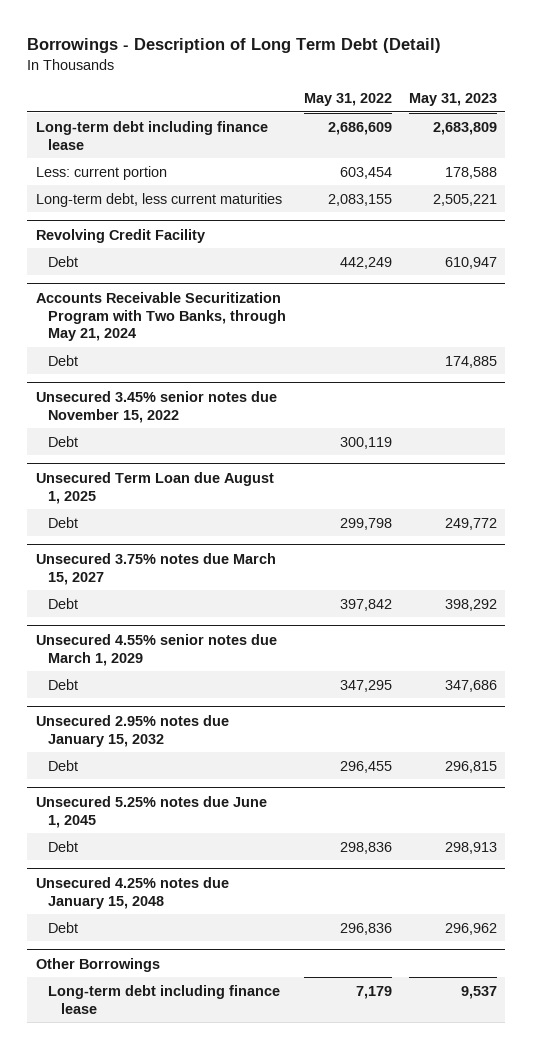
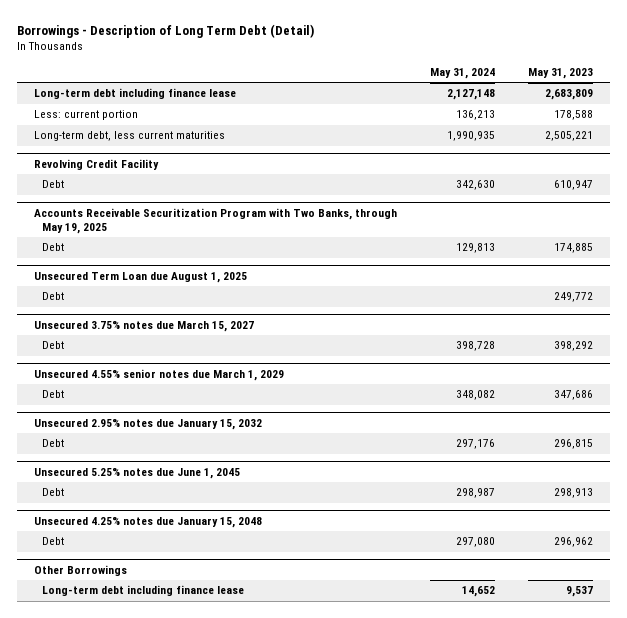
- | May 31, 2022 | May 31, 2023
+ | May 31, 2024 | May 31, 2023
- Accounts Receivable Securitization Program with Two Banks, through May 21, 2024
+ Accounts Receivable Securitization Program with Two Banks, through May 19, 2025
- Unsecured 3.45% senior notes due November 15, 2022
- Debt | 300,119 |

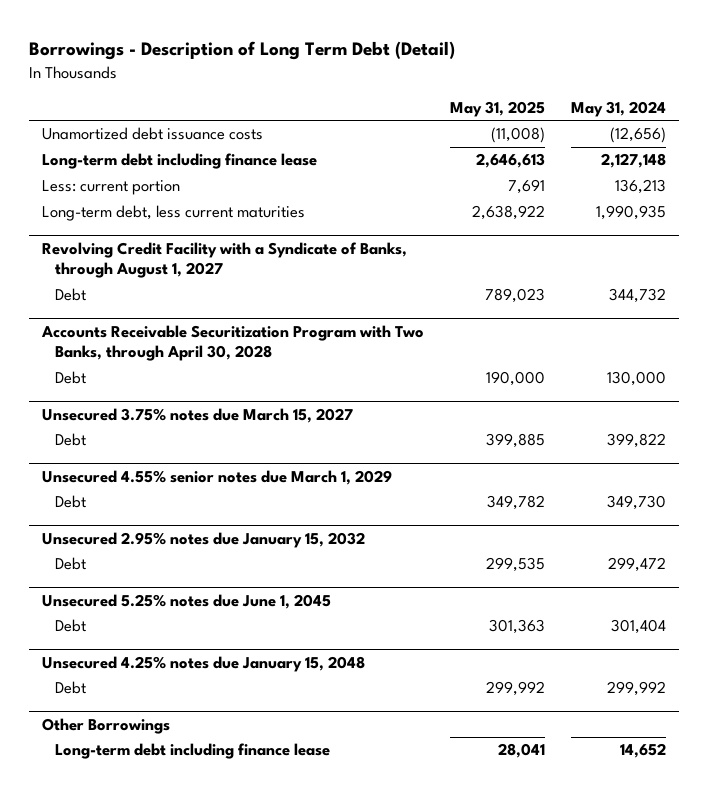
- | May 31, 2024 | May 31, 2023
+ | May 31, 2025 | May 31, 2024
+ Unamortized debt issuance costs | (11,008) | (12,656)
- Revolving Credit Facility
- Debt | 342,630 | 610,947
- Accounts Receivable Securitization Program with Two Banks, through May 19, 2025
- Debt | 129,813 | 174,885
- Unsecured Term Loan due August 1, 2025
- Debt | | 249,772
+ Revolving Credit Facility with a Syndicate of Banks, through August 1, 2027
+ Debt | 789,023 | 344,732
+ Accounts Receivable Securitization Program with Two Banks, through April 30, 2028
+ Debt | 190,000 | 130,000
@ Unsecured 3.75% notes due March 15, 2027
- Debt | 398,728 | 398,292
+ Debt | 399,885 | 399,822
@ Unsecured 4.55% senior notes due March 1, 2029
- Debt | 348,082 | 347,686
+ Debt | 349,782 | 349,730
@ Unsecured 2.95% notes due January 15, 2032
- Debt | 297,176 | 296,815
+ Debt | 299,535 | 299,472
@ Unsecured 5.25% notes due June 1, 2045
- Debt | 298,987 | 298,913
+ Debt | 301,363 | 301,404
@ Unsecured 4.25% notes due January 15, 2048
- Debt | 297,080 | 296,962
+ Debt | 299,992 | 299,992

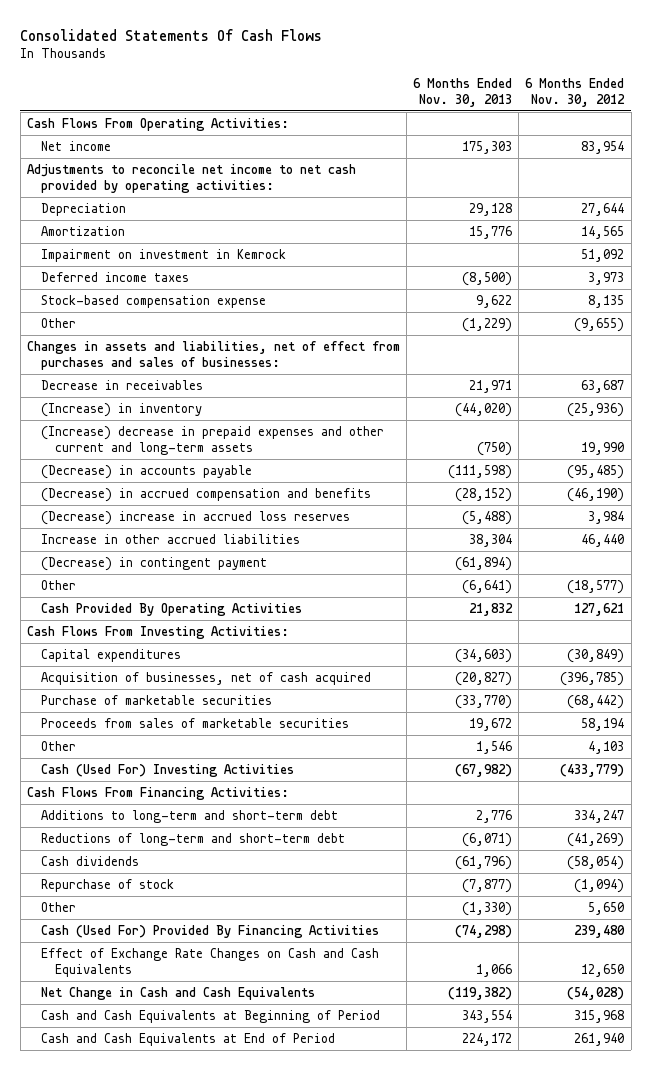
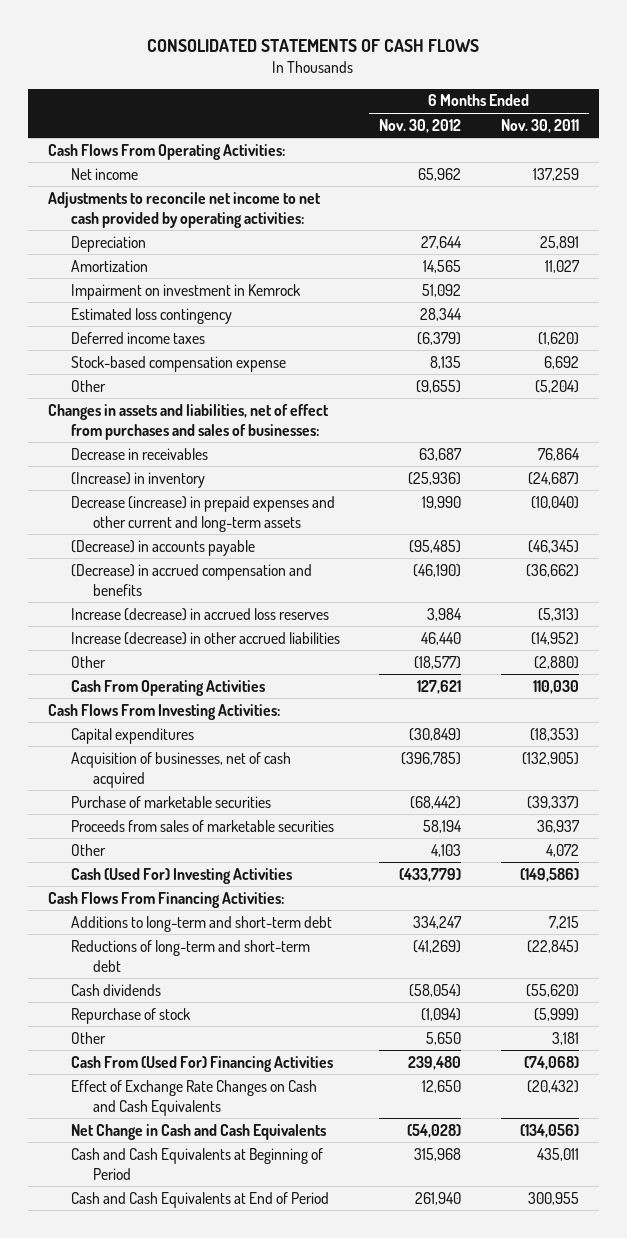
- Consolidated Statements Of Cash Flows
+ CONSOLIDATED STATEMENTS OF CASH FLOWS
- | 6 Months Ended Nov. 30, 2013 | 6 Months Ended Nov. 30, 2012
+ | 6 Months Ended Nov. 30, 2012 | 6 Months Ended Nov. 30, 2011
- Net income | 175,303 | 83,954
+ Net income | 65,962 | 137,259
- Deferred income taxes | (8,500) | 3,973
+ Estimated loss contingency | 28,344 |
+ Deferred income taxes | (6,379) | (1,620)
- (Increase) decrease in prepaid expenses and other current and long-term assets | (750) | 19,990
+ Decrease (increase) in prepaid expenses and other current and long-term assets | 19,990 | (10,040)
- (Decrease) increase in accrued loss reserves | (5,488) | 3,984
- Increase in other accrued liabilities | 38,304 | 46,440
- (Decrease) in contingent payment | (61,894) |
+ Increase (decrease) in accrued loss reserves | 3,984 | (5,313)
+ Increase (decrease) in other accrued liabilities | 46,440 | (14,952)
- Cash Provided By Operating Activities | 21,832 | 127,621
+ Cash From Operating Activities | 127,621 | 110,030
- Cash (Used For) Provided By Financing Activities | (74,298) | 239,480
+ Cash From (Used For) Financing Activities | 239,480 | (74,068)

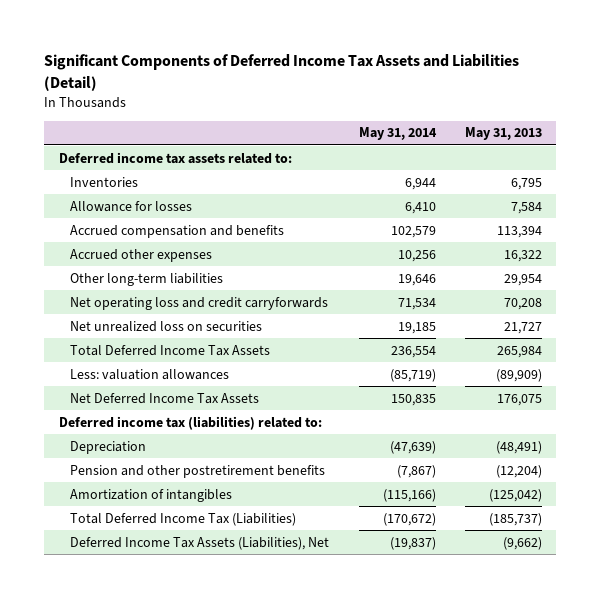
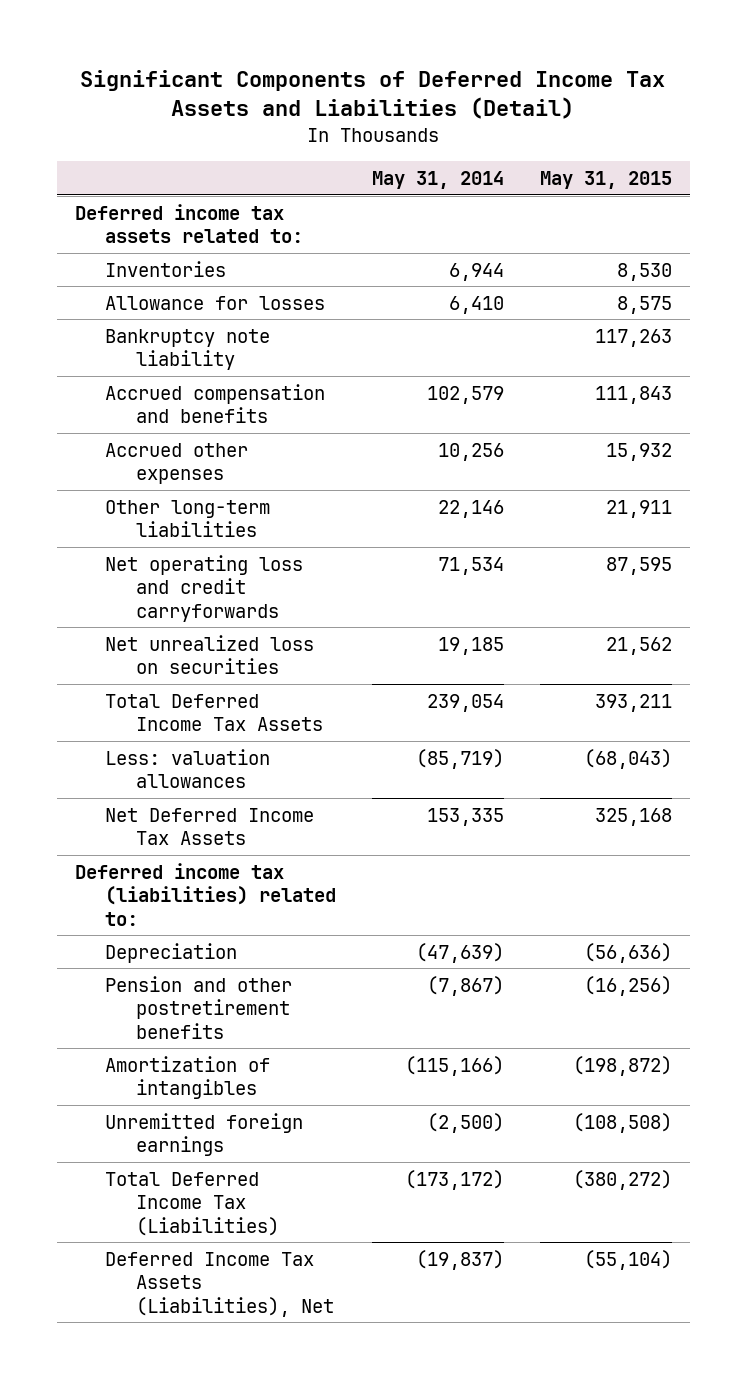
- | May 31, 2014 | May 31, 2013
+ | May 31, 2014 | May 31, 2015
+ Bankruptcy note liability | | 117,263
- Other long-term liabilities | 19,646 | 29,954
+ Other long-term liabilities | 22,146 | 21,911
- Total Deferred Income Tax Assets | 236,554 | 265,984
+ Total Deferred Income Tax Assets | 239,054 | 393,211
- Net Deferred Income Tax Assets | 150,835 | 176,075
+ Net Deferred Income Tax Assets | 153,335 | 325,168
- Total Deferred Income Tax (Liabilities) | (170,672) | (185,737)
+ Unremitted foreign earnings | (2,500) | (108,508)
+ Total Deferred Income Tax (Liabilities) | (173,172) | (380,272)

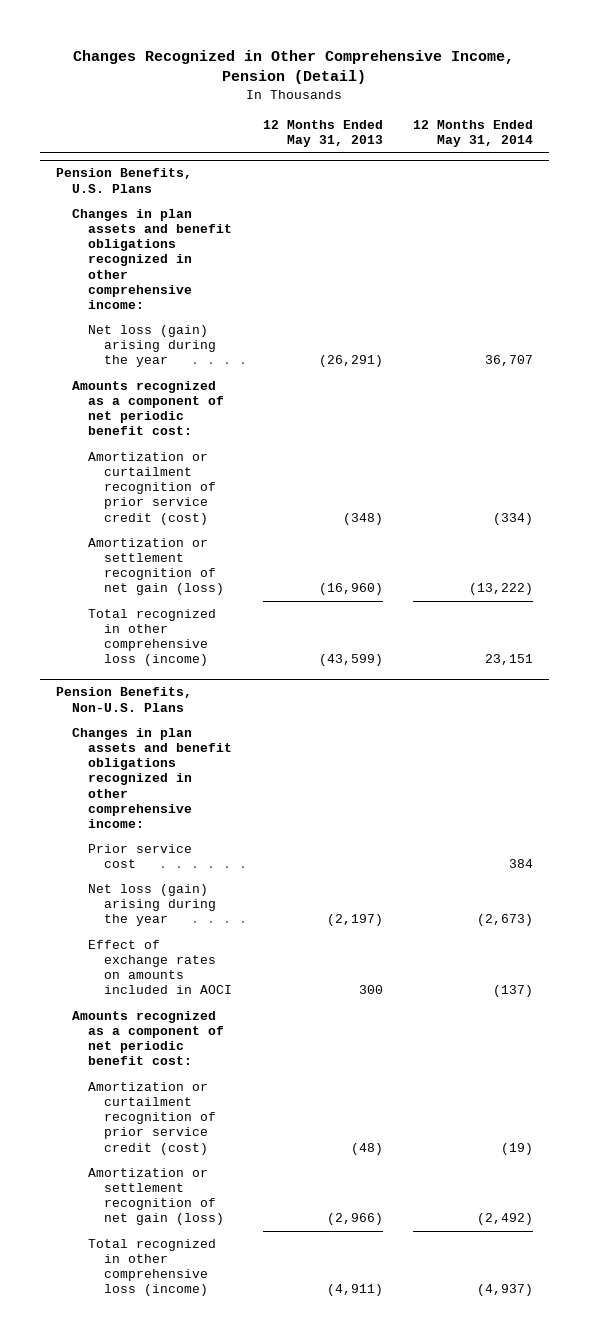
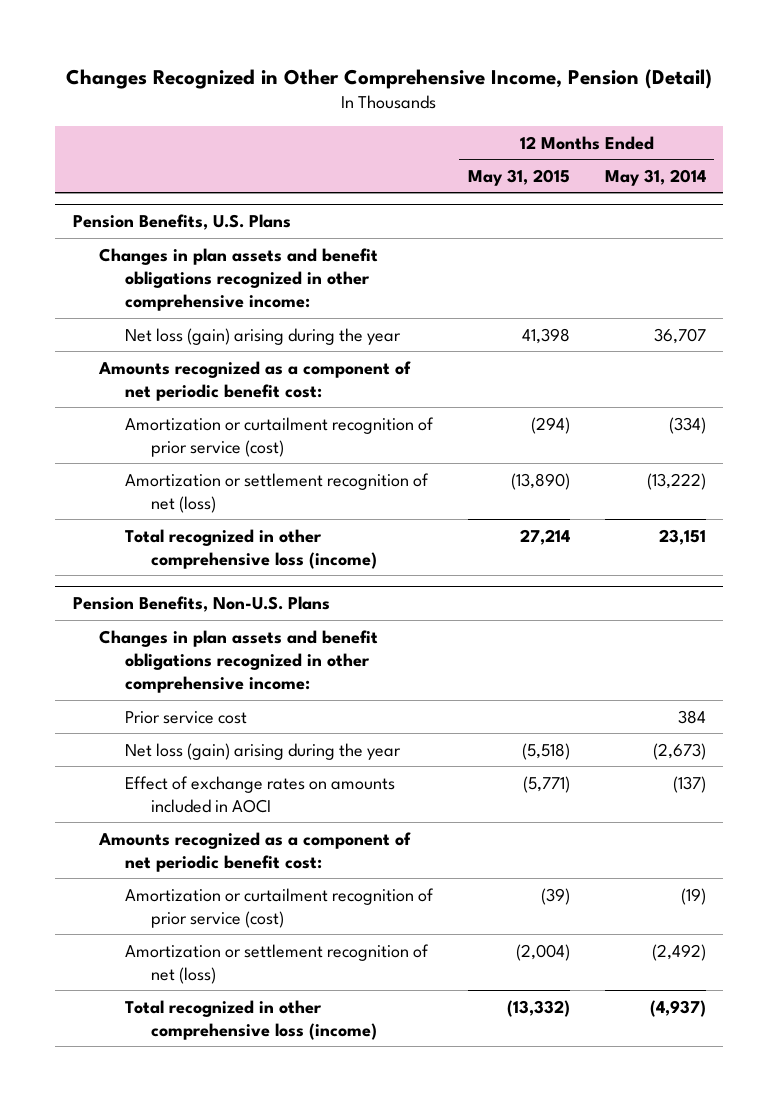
- | 12 Months Ended May 31, 2013 | 12 Months Ended May 31, 2014
+ | 12 Months Ended May 31, 2015 | 12 Months Ended May 31, 2014
@ Pension Benefits, U.S. Plans
- Amortization or curtailment recognition of prior service credit (cost) | (348) | (334)
- Amortization or settlement recognition of net gain (loss) | (16,960) | (13,222)
+ Amortization or curtailment recognition of prior service (cost) | (294) | (334)
+ Amortization or settlement recognition of net (loss) | (13,890) | (13,222)
@ Pension Benefits, Non-U.S. Plans
- Amortization or curtailment recognition of prior service credit (cost) | (48) | (19)
- Amortization or settlement recognition of net gain (loss) | (2,966) | (2,492)
+ Amortization or curtailment recognition of prior service (cost) | (39) | (19)
+ Amortization or settlement recognition of net (loss) | (2,004) | (2,492)

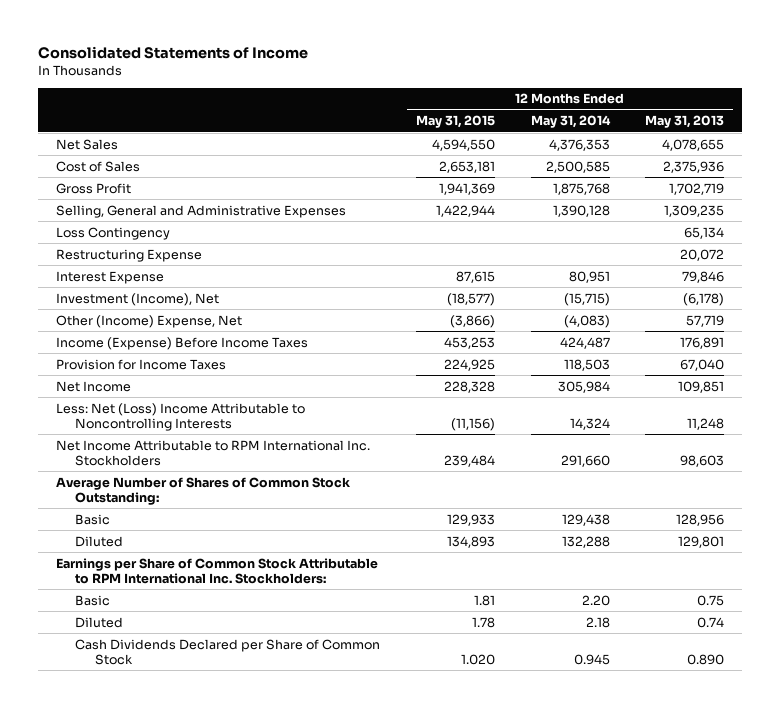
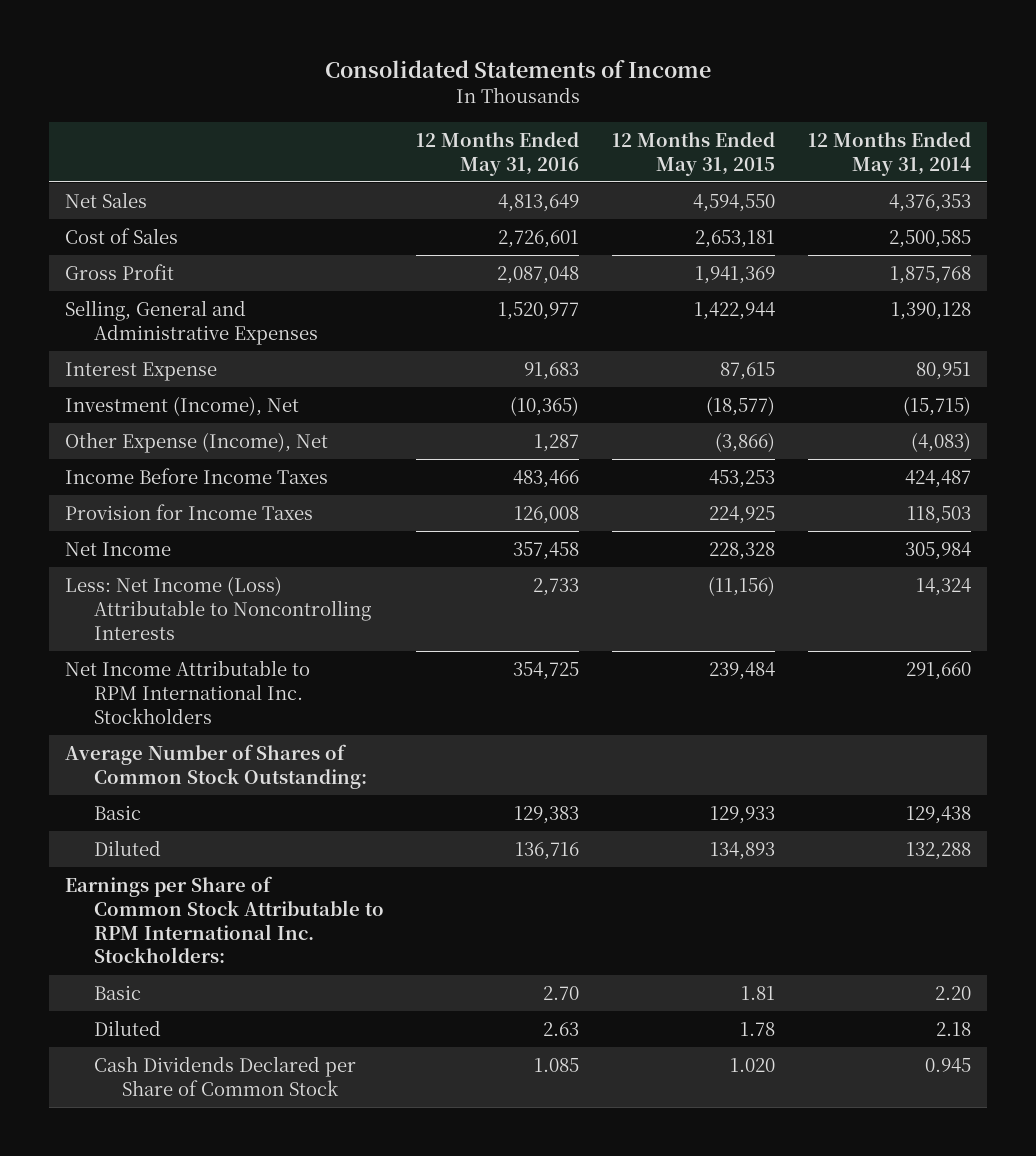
- | 12 Months Ended May 31, 2015 | 12 Months Ended May 31, 2014 | 12 Months Ended May 31, 2013
+ | 12 Months Ended May 31, 2016 | 12 Months Ended May 31, 2015 | 12 Months Ended May 31, 2014
- Loss Contingency | | | 65,134
- Restructuring Expense | | | 20,072
- Other (Income) Expense, Net | (3,866) | (4,083) | 57,719
- Income (Expense) Before Income Taxes | 453,253 | 424,487 | 176,891
+ Other Expense (Income), Net | 1,287 | (3,866) | (4,083)
+ Income Before Income Taxes | 483,466 | 453,253 | 424,487
- Less: Net (Loss) Income Attributable to Noncontrolling Interests | (11,156) | 14,324 | 11,248
+ Less: Net Income (Loss) Attributable to Noncontrolling Interests | 2,733 | (11,156) | 14,324

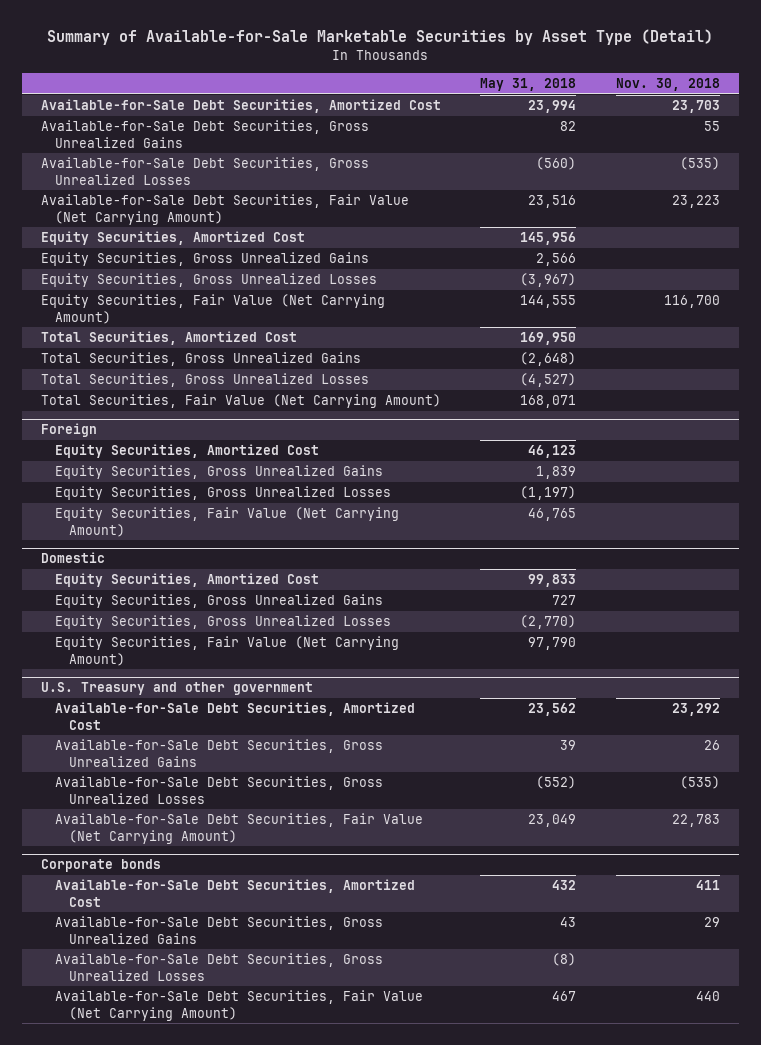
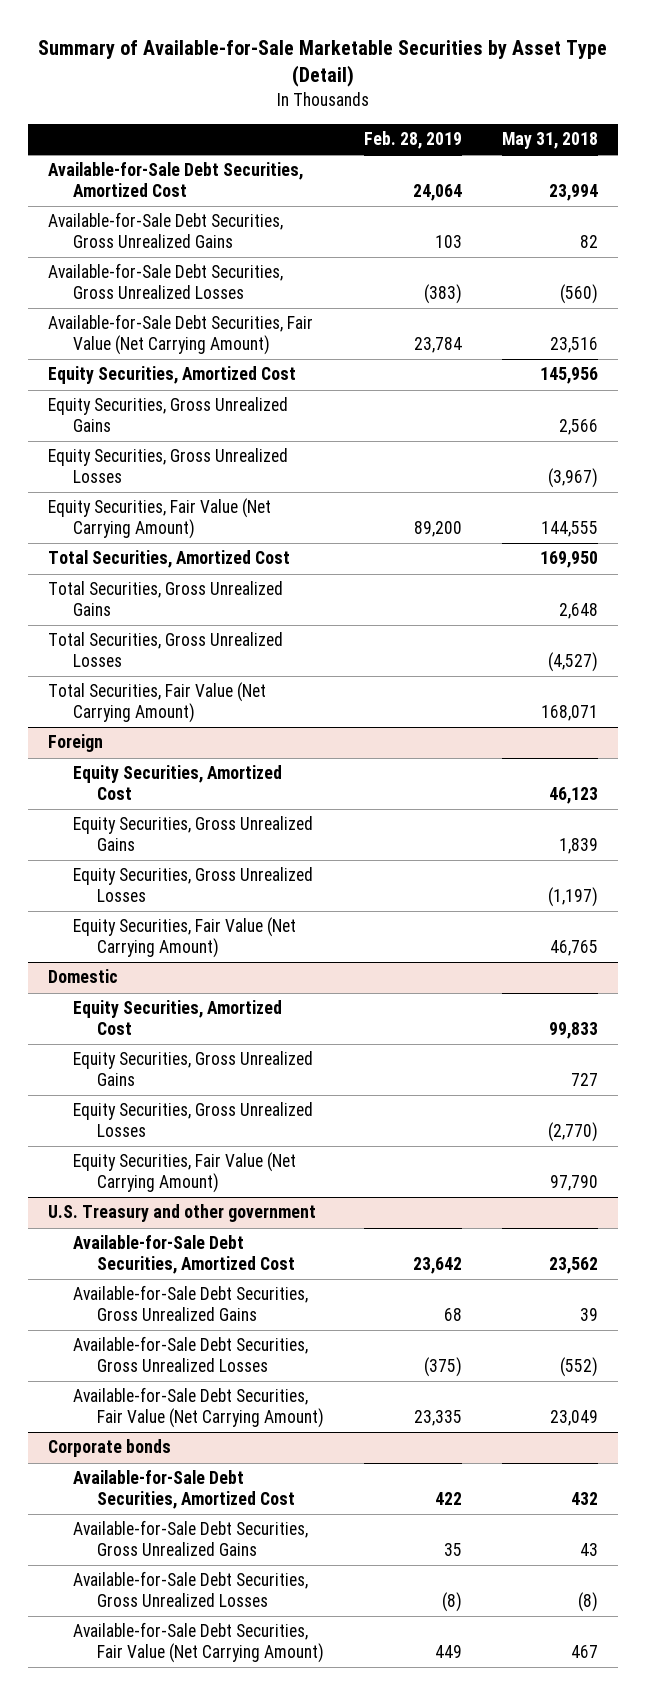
- | May 31, 2018 | Nov. 30, 2018
+ | Feb. 28, 2019 | May 31, 2018
- Total Securities, Gross Unrealized Gains | (2,648) |
+ Total Securities, Gross Unrealized Gains | | 2,648

